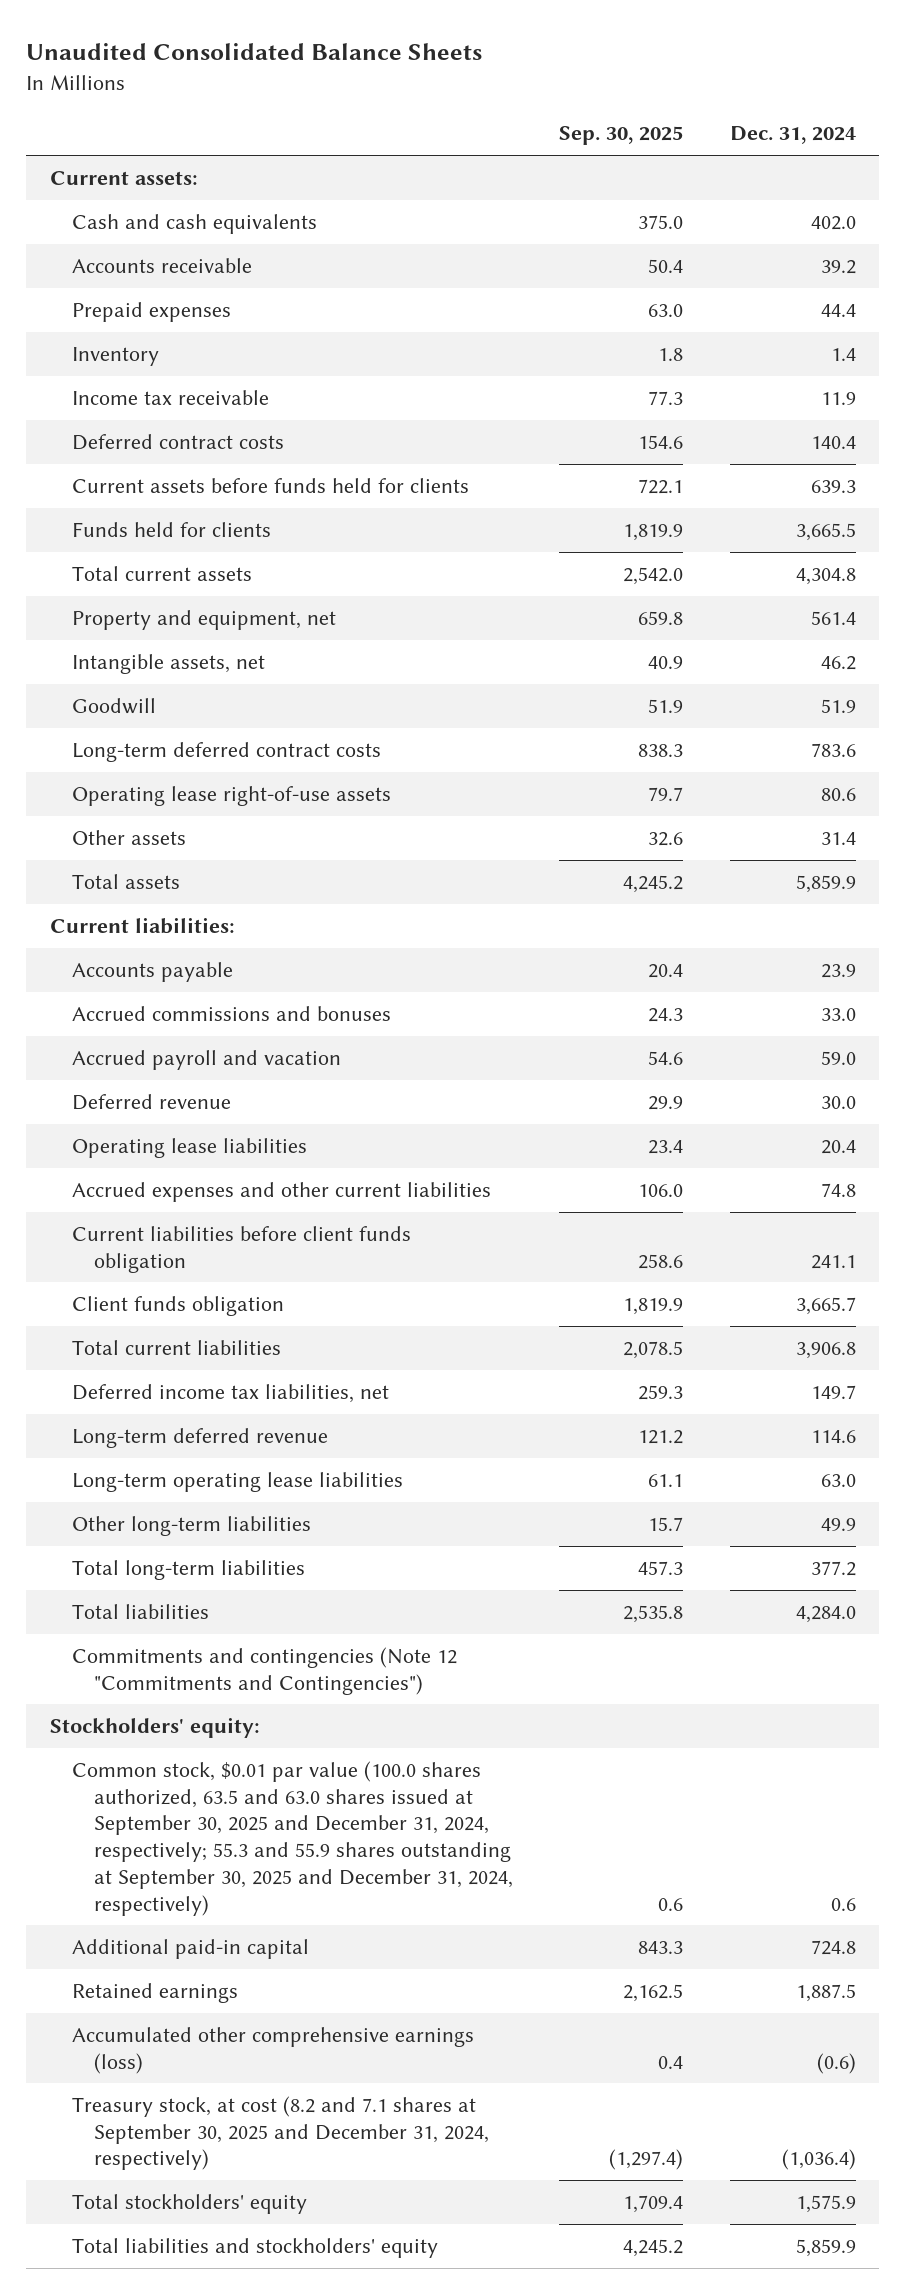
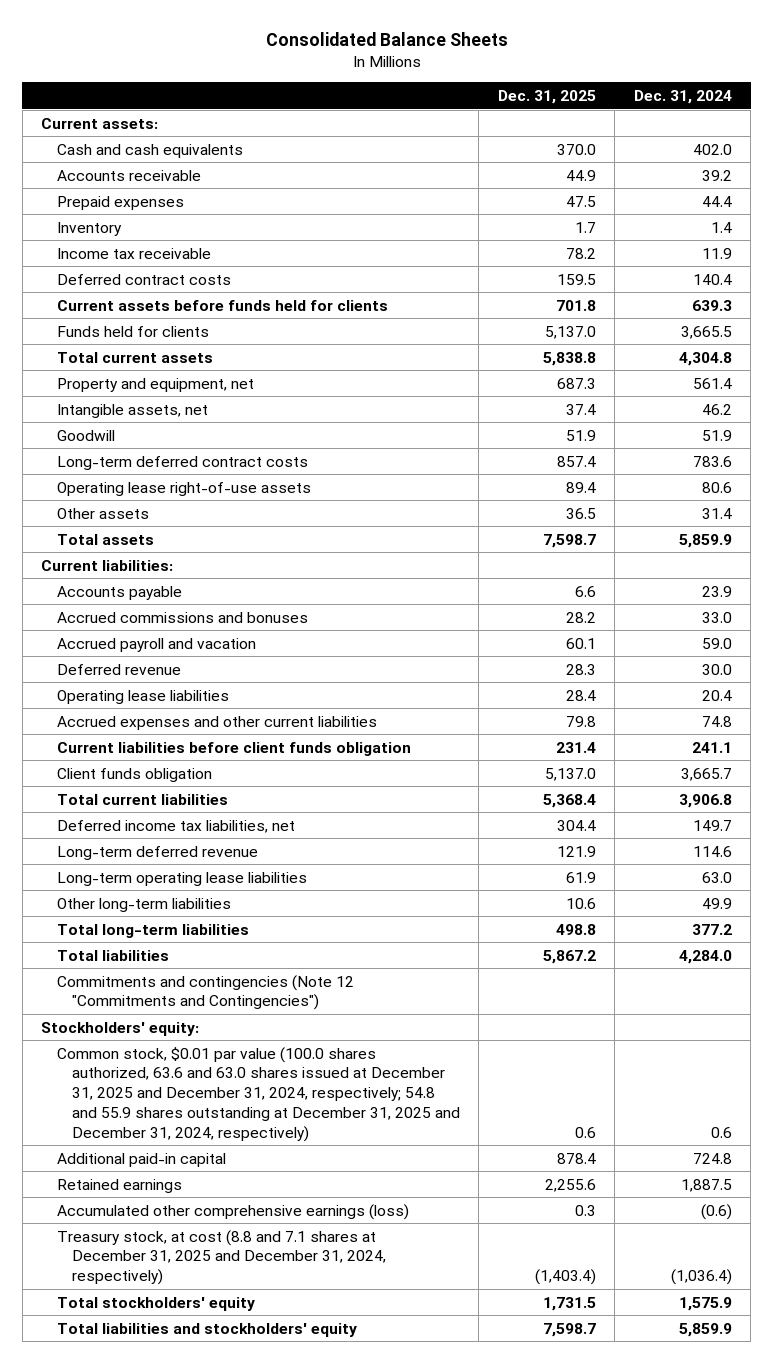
- Unaudited Consolidated Balance Sheets
+ Consolidated Balance Sheets
- | Sep. 30, 2025 | Dec. 31, 2024
+ | Dec. 31, 2025 | Dec. 31, 2024
- Common stock, $0.01 par value (100.0 shares authorized, 63.5 and 63.0 shares issued at September 30, 2025 and December 31, 2024, respectively; 55.3 and 55.9 shares outstanding at September 30, 2025 and December 31, 2024, respectively) | 0.6 | 0.6
+ Common stock, $0.01 par value (100.0 shares authorized, 63.6 and 63.0 shares issued at December 31, 2025 and December 31, 2024, respectively; 54.8 and 55.9 shares outstanding at December 31, 2025 and December 31, 2024, respectively) | 0.6 | 0.6
- Treasury stock, at cost (8.2 and 7.1 shares at September 30, 2025 and December 31, 2024, respectively) | (1,297.4) | (1,036.4)
+ Treasury stock, at cost (8.8 and 7.1 shares at December 31, 2025 and December 31, 2024, respectively) | (1,403.4) | (1,036.4)

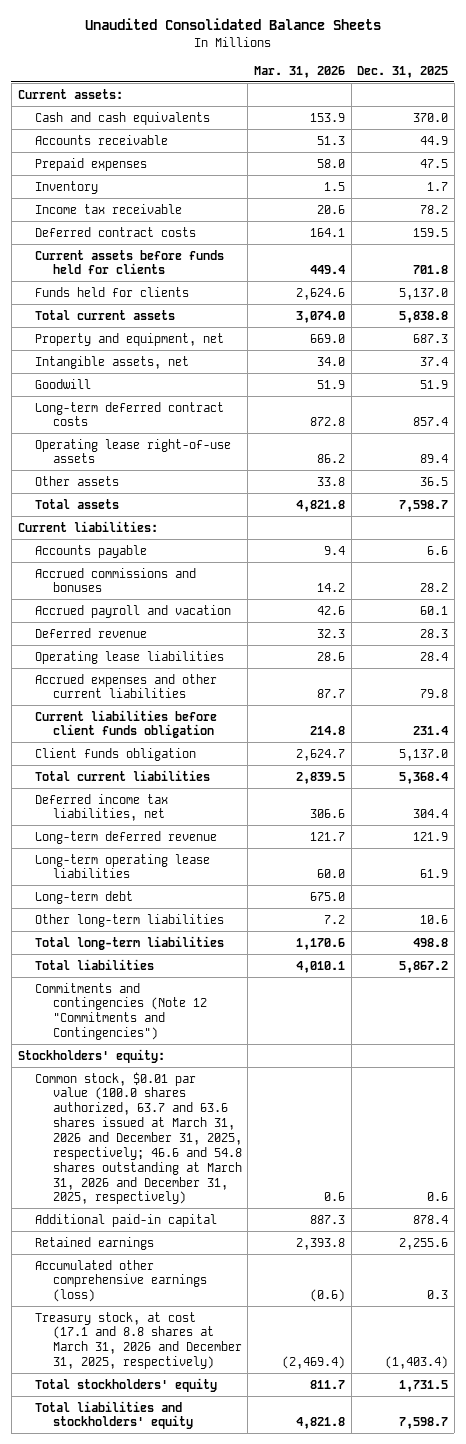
- Consolidated Balance Sheets
+ Unaudited Consolidated Balance Sheets
- | Dec. 31, 2025 | Dec. 31, 2024
+ | Mar. 31, 2026 | Dec. 31, 2025
+ Long-term debt | 675.0 |
- Common stock, $0.01 par value (100.0 shares authorized, 63.6 and 63.0 shares issued at December 31, 2025 and December 31, 2024, respectively; 54.8 and 55.9 shares outstanding at December 31, 2025 and December 31, 2024, respectively) | 0.6 | 0.6
+ Common stock, $0.01 par value (100.0 shares authorized, 63.7 and 63.6 shares issued at March 31, 2026 and December 31, 2025, respectively; 46.6 and 54.8 shares outstanding at March 31, 2026 and December 31, 2025, respectively) | 0.6 | 0.6
- Treasury stock, at cost (8.8 and 7.1 shares at December 31, 2025 and December 31, 2024, respectively) | (1,403.4) | (1,036.4)
+ Treasury stock, at cost (17.1 and 8.8 shares at March 31, 2026 and December 31, 2025, respectively) | (2,469.4) | (1,403.4)

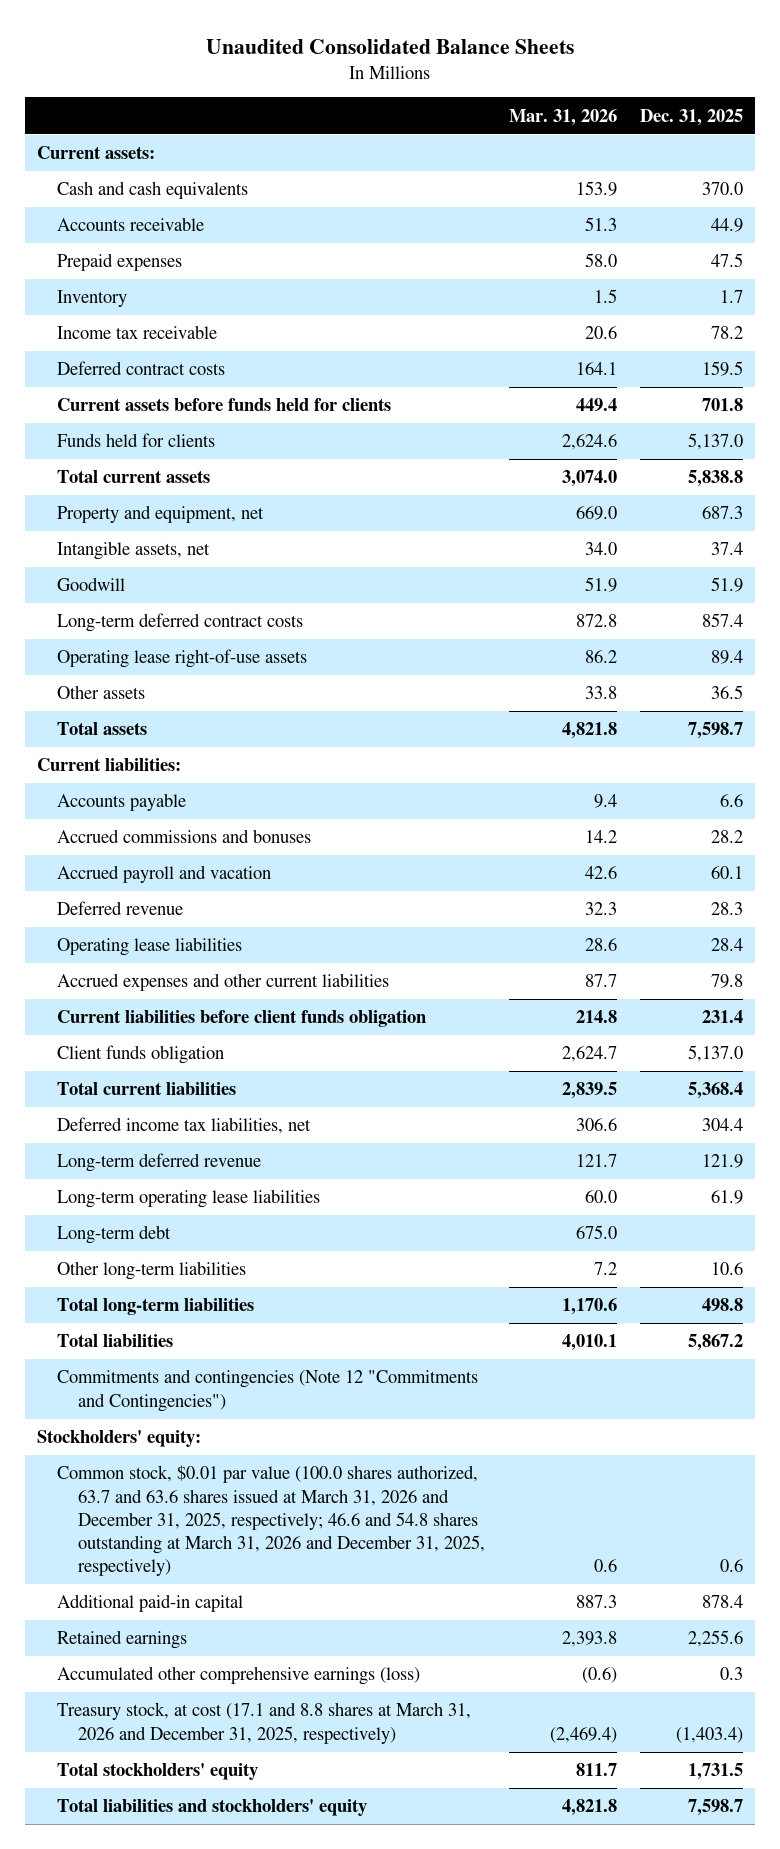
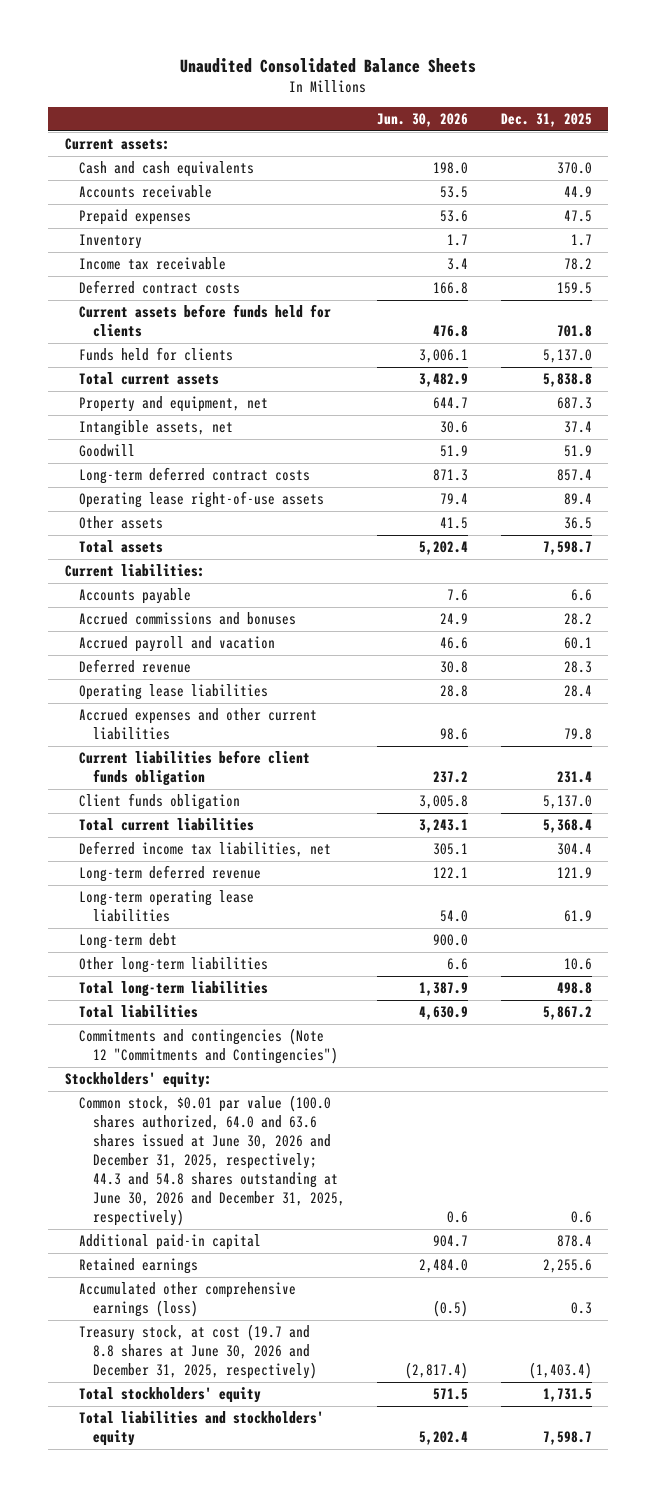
- | Mar. 31, 2026 | Dec. 31, 2025
+ | Jun. 30, 2026 | Dec. 31, 2025
- Common stock, $0.01 par value (100.0 shares authorized, 63.7 and 63.6 shares issued at March 31, 2026 and December 31, 2025, respectively; 46.6 and 54.8 shares outstanding at March 31, 2026 and December 31, 2025, respectively) | 0.6 | 0.6
+ Common stock, $0.01 par value (100.0 shares authorized, 64.0 and 63.6 shares issued at June 30, 2026 and December 31, 2025, respectively; 44.3 and 54.8 shares outstanding at June 30, 2026 and December 31, 2025, respectively) | 0.6 | 0.6
- Treasury stock, at cost (17.1 and 8.8 shares at March 31, 2026 and December 31, 2025, respectively) | (2,469.4) | (1,403.4)
+ Treasury stock, at cost (19.7 and 8.8 shares at June 30, 2026 and December 31, 2025, respectively) | (2,817.4) | (1,403.4)

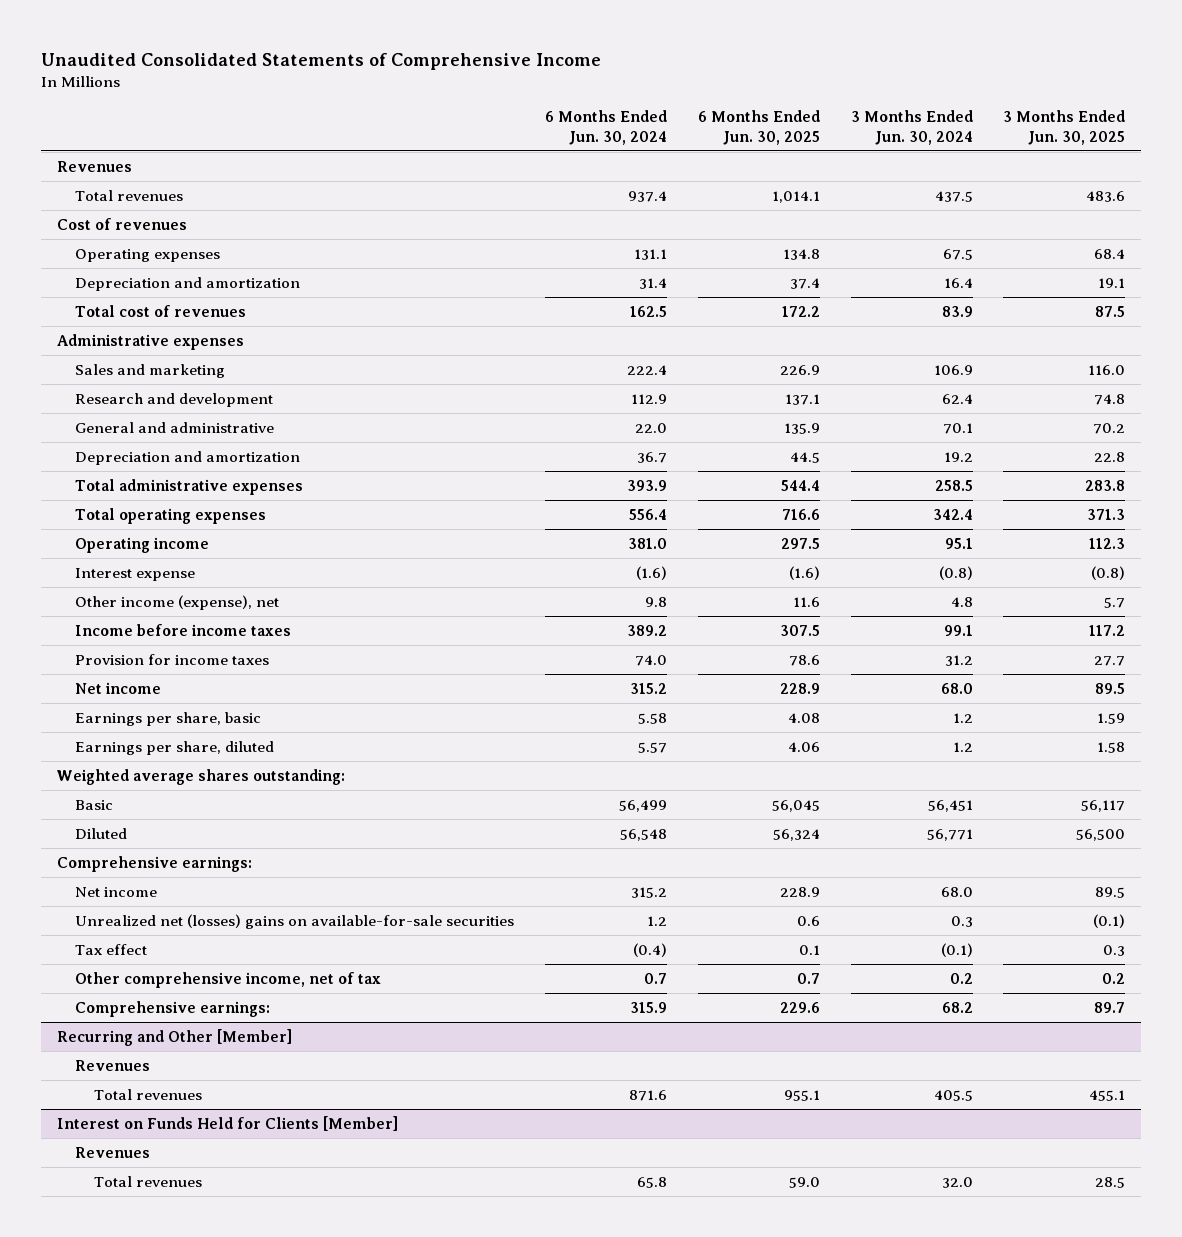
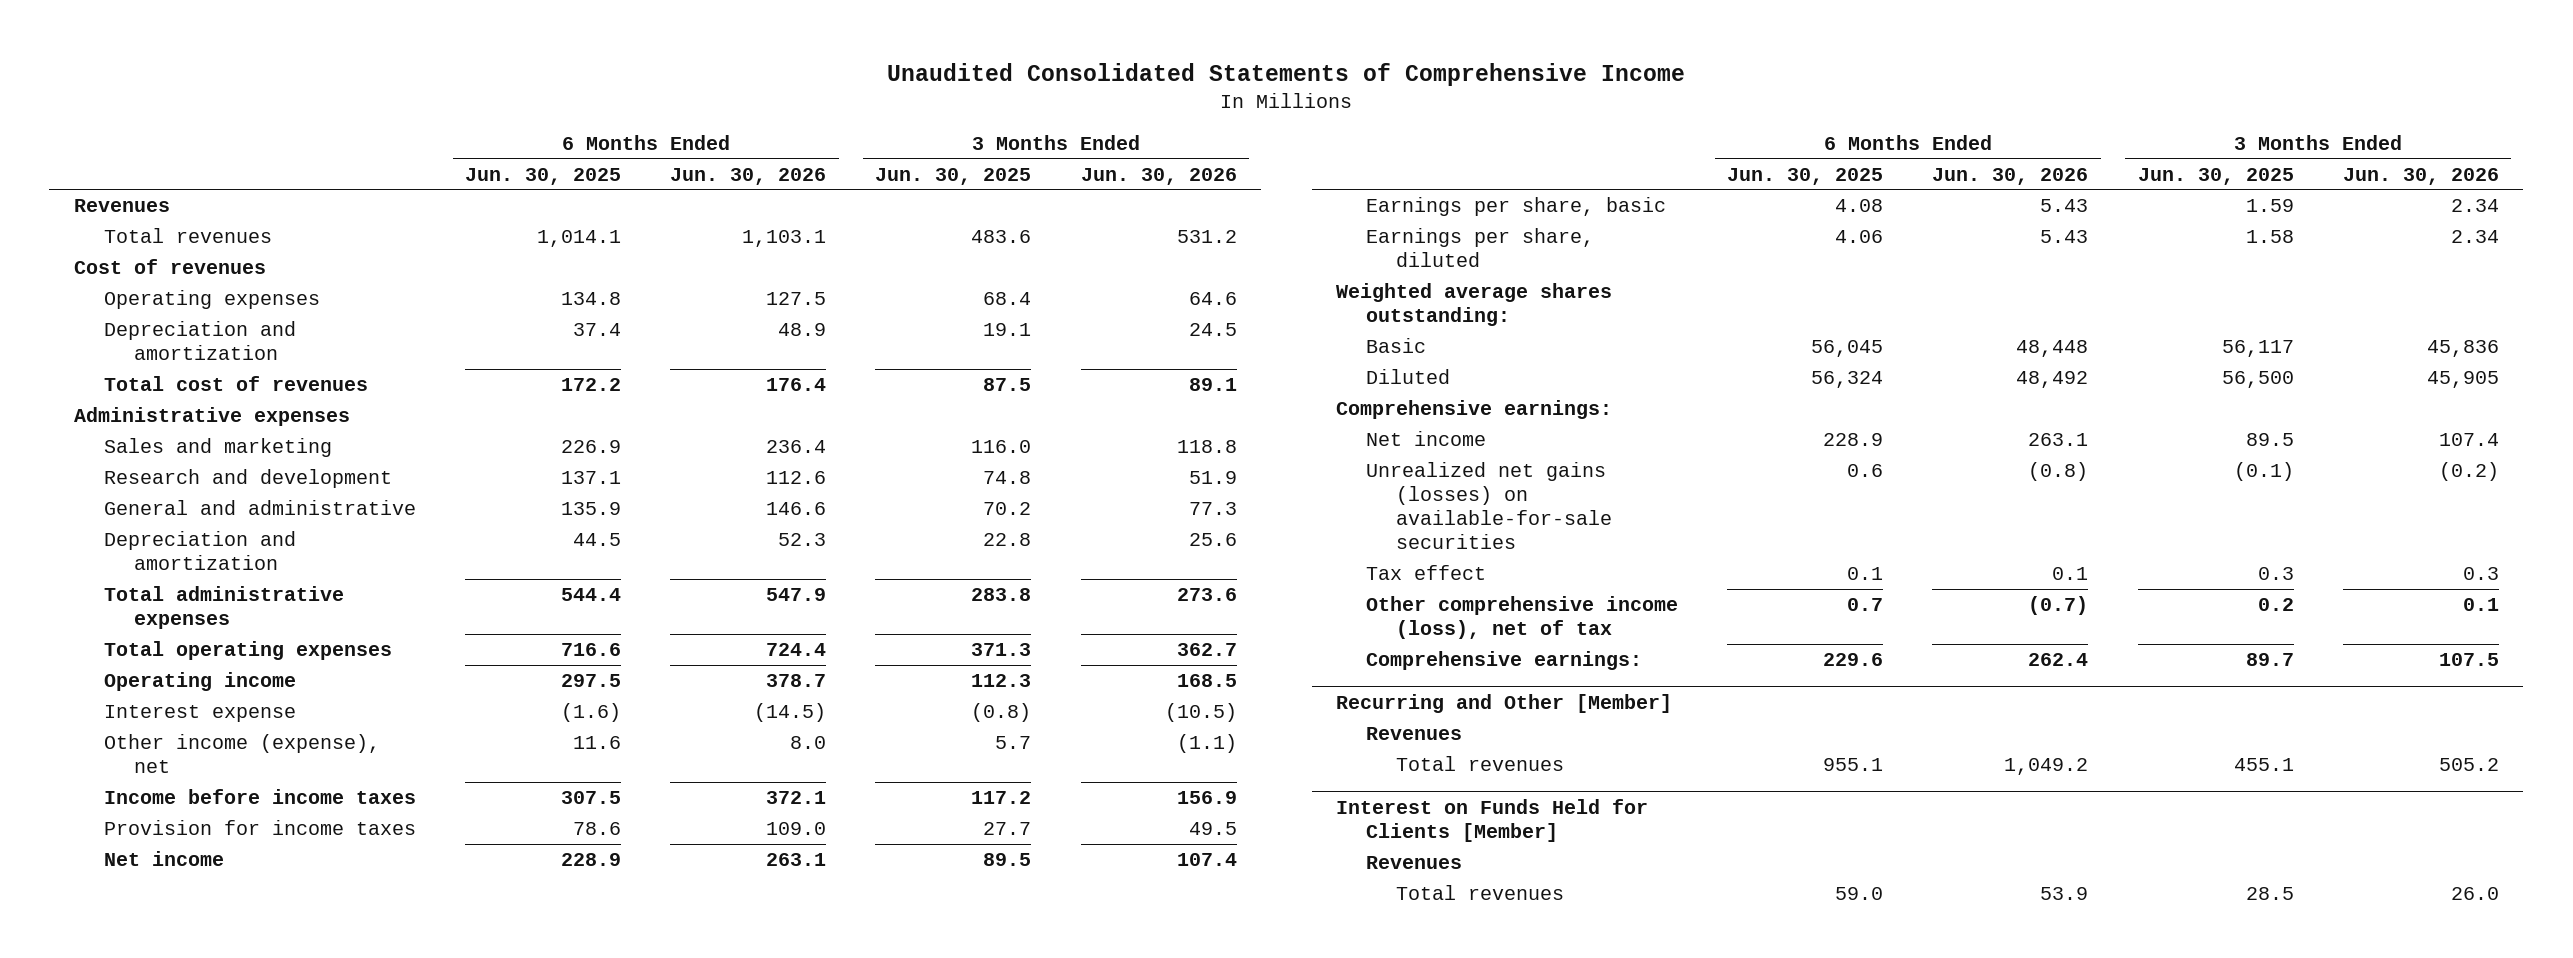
- | 6 Months Ended Jun. 30, 2024 | 6 Months Ended Jun. 30, 2025 | 3 Months Ended Jun. 30, 2024 | 3 Months Ended Jun. 30, 2025
+ | 6 Months Ended Jun. 30, 2025 | 6 Months Ended Jun. 30, 2026 | 3 Months Ended Jun. 30, 2025 | 3 Months Ended Jun. 30, 2026
- Unrealized net (losses) gains on available-for-sale securities | 1.2 | 0.6 | 0.3 | (0.1)
+ Unrealized net gains (losses) on available-for-sale securities | 0.6 | (0.8) | (0.1) | (0.2)
- Other comprehensive income, net of tax | 0.7 | 0.7 | 0.2 | 0.2
+ Other comprehensive income (loss), net of tax | 0.7 | (0.7) | 0.2 | 0.1

